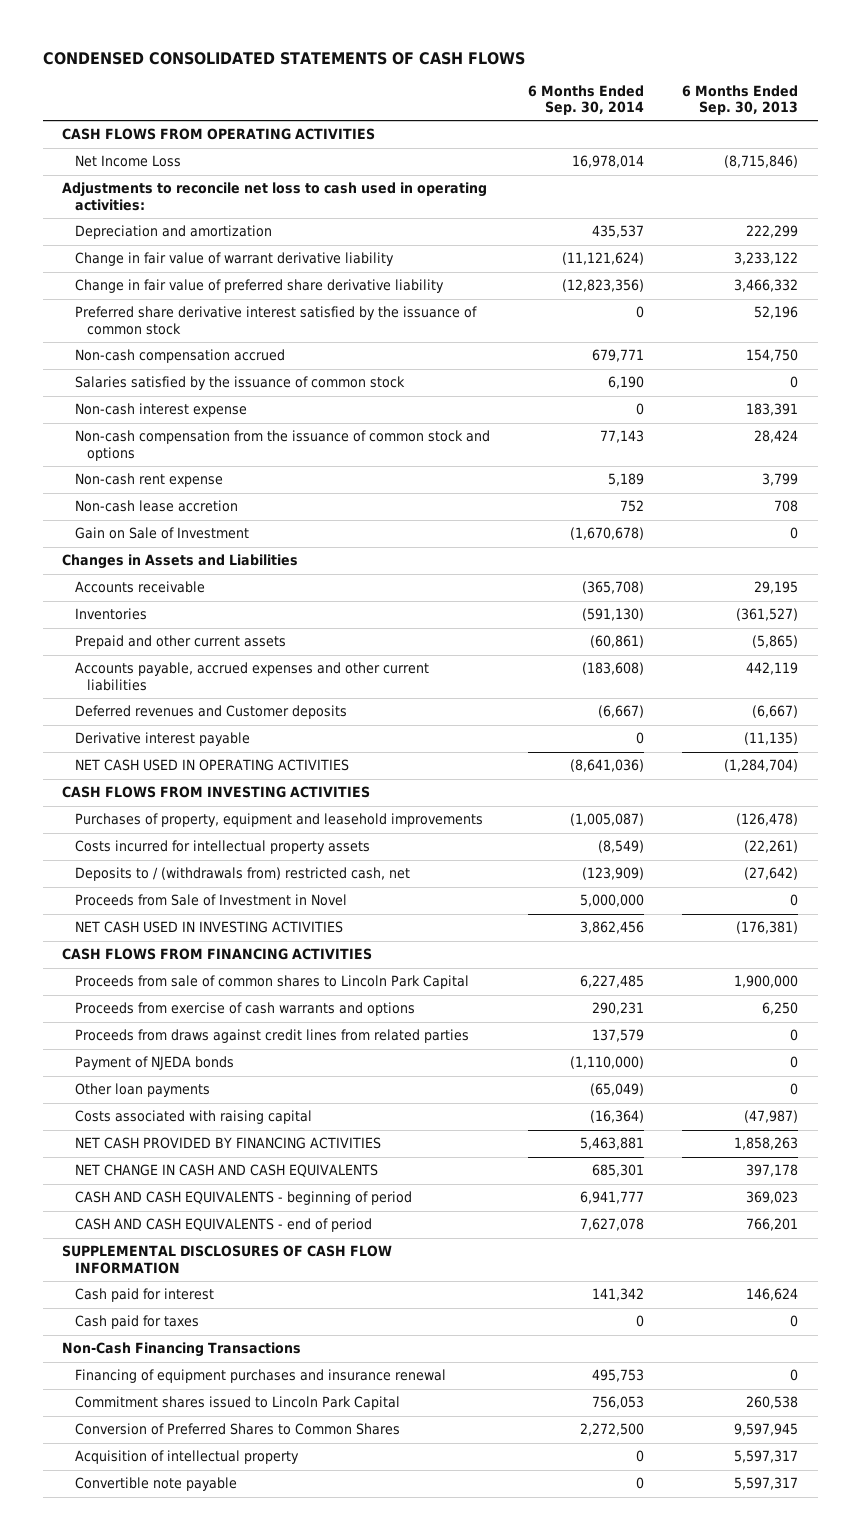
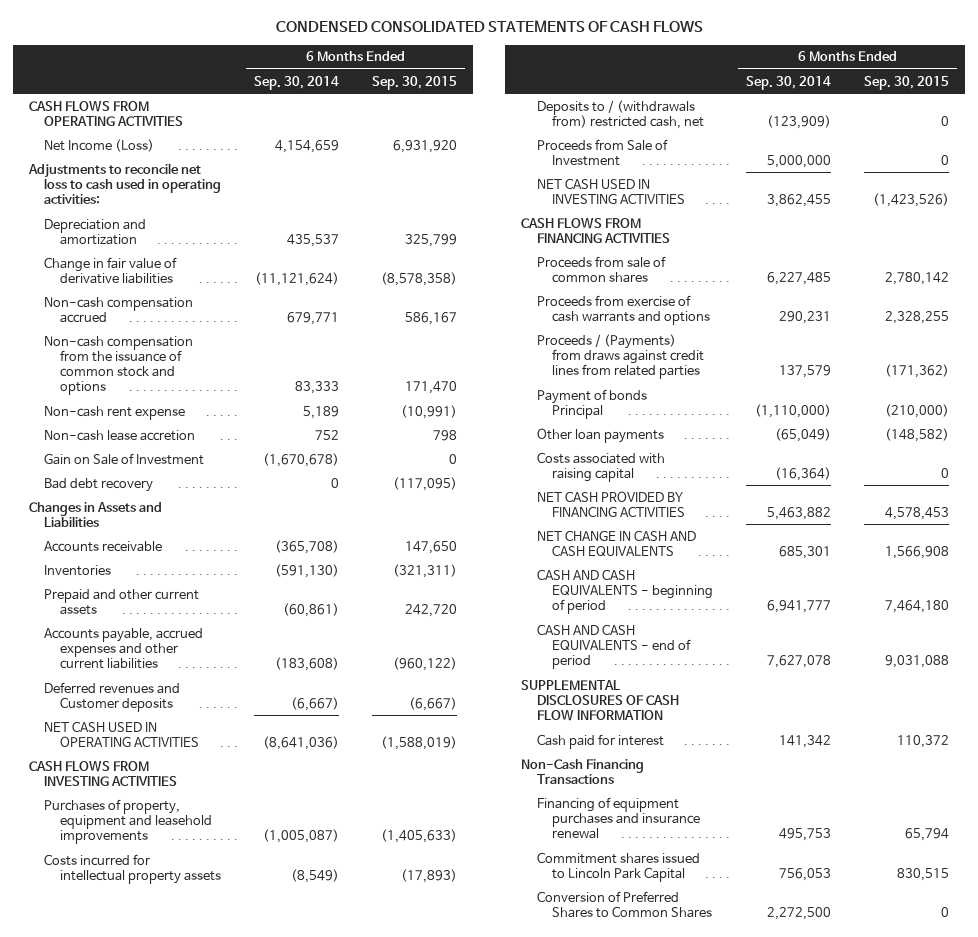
- | 6 Months Ended Sep. 30, 2014 | 6 Months Ended Sep. 30, 2013
+ | 6 Months Ended Sep. 30, 2014 | 6 Months Ended Sep. 30, 2015
- Net Income Loss | 16,978,014 | (8,715,846)
+ Net Income (Loss) | 4,154,659 | 6,931,920
- Change in fair value of warrant derivative liability | (11,121,624) | 3,233,122
- Change in fair value of preferred share derivative liability | (12,823,356) | 3,466,332
- Preferred share derivative interest satisfied by the issuance of common stock | 0 | 52,196
+ Change in fair value of derivative liabilities | (11,121,624) | (8,578,358)
- Salaries satisfied by the issuance of common stock | 6,190 | 0
- Non-cash interest expense | 0 | 183,391
- Non-cash compensation from the issuance of common stock and options | 77,143 | 28,424
+ Non-cash compensation from the issuance of common stock and options | 83,333 | 171,470
+ Bad debt recovery | 0 | (117,095)
- Derivative interest payable | 0 | (11,135)
- Proceeds from Sale of Investment in Novel | 5,000,000 | 0
- NET CASH USED IN INVESTING ACTIVITIES | 3,862,456 | (176,381)
+ Proceeds from Sale of Investment | 5,000,000 | 0
+ NET CASH USED IN INVESTING ACTIVITIES | 3,862,455 | (1,423,526)
- Proceeds from sale of common shares to Lincoln Park Capital | 6,227,485 | 1,900,000
+ Proceeds from sale of common shares | 6,227,485 | 2,780,142
- Proceeds from draws against credit lines from related parties | 137,579 | 0
- Payment of NJEDA bonds | (1,110,000) | 0
+ Proceeds / (Payments) from draws against credit lines from related parties | 137,579 | (171,362)
+ Payment of bonds Principal | (1,110,000) | (210,000)
- NET CASH PROVIDED BY FINANCING ACTIVITIES | 5,463,881 | 1,858,263
+ NET CASH PROVIDED BY FINANCING ACTIVITIES | 5,463,882 | 4,578,453
- Cash paid for taxes | 0 | 0
- Acquisition of intellectual property | 0 | 5,597,317
- Convertible note payable | 0 | 5,597,317

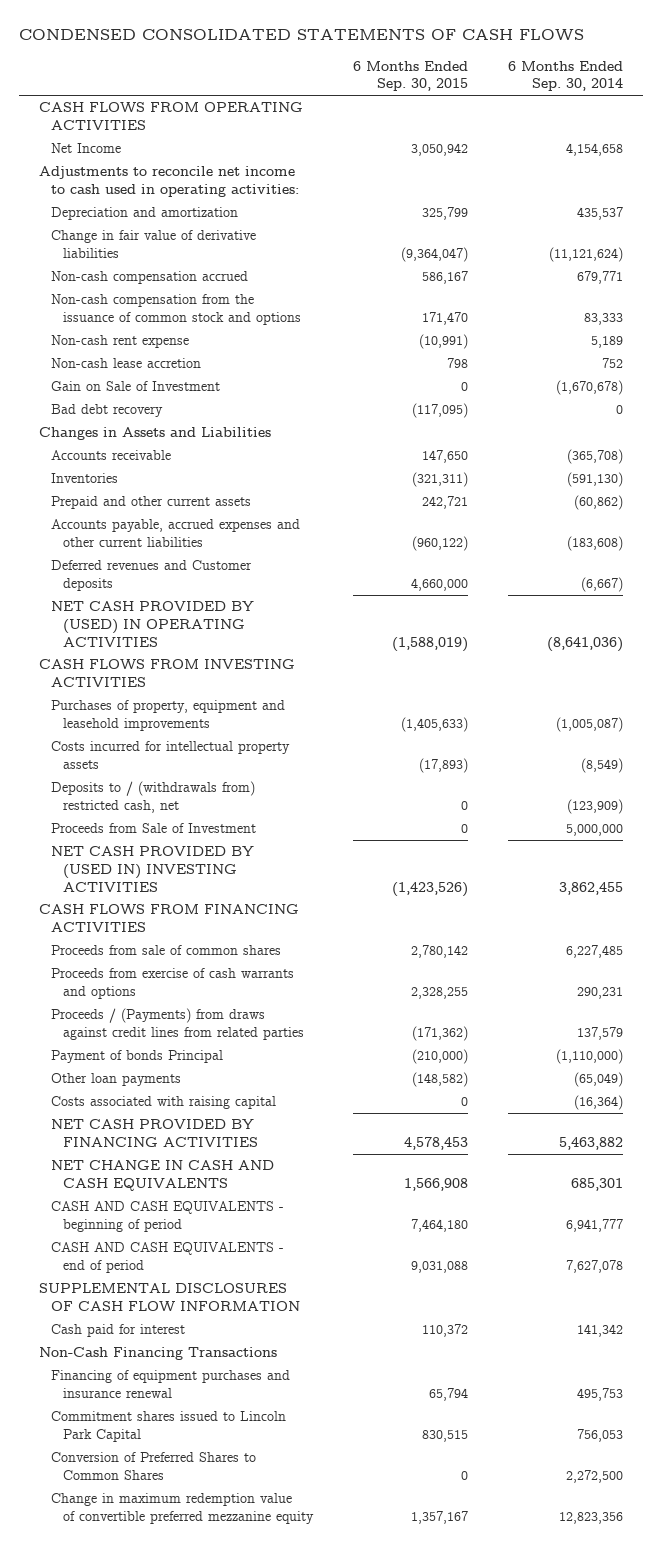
- | 6 Months Ended Sep. 30, 2014 | 6 Months Ended Sep. 30, 2015
+ | 6 Months Ended Sep. 30, 2015 | 6 Months Ended Sep. 30, 2014
- Net Income (Loss) | 4,154,659 | 6,931,920
- Adjustments to reconcile net loss to cash used in operating activities:
+ Net Income | 3,050,942 | 4,154,658
+ Adjustments to reconcile net income to cash used in operating activities:
- Change in fair value of derivative liabilities | (11,121,624) | (8,578,358)
+ Change in fair value of derivative liabilities | (9,364,047) | (11,121,624)
- Prepaid and other current assets | (60,861) | 242,720
+ Prepaid and other current assets | 242,721 | (60,862)
- Deferred revenues and Customer deposits | (6,667) | (6,667)
- NET CASH USED IN OPERATING ACTIVITIES | (8,641,036) | (1,588,019)
+ Deferred revenues and Customer deposits | 4,660,000 | (6,667)
+ NET CASH PROVIDED BY (USED) IN OPERATING ACTIVITIES | (1,588,019) | (8,641,036)
- NET CASH USED IN INVESTING ACTIVITIES | 3,862,455 | (1,423,526)
+ NET CASH PROVIDED BY (USED IN) INVESTING ACTIVITIES | (1,423,526) | 3,862,455
+ Change in maximum redemption value of convertible preferred mezzanine equity | 1,357,167 | 12,823,356

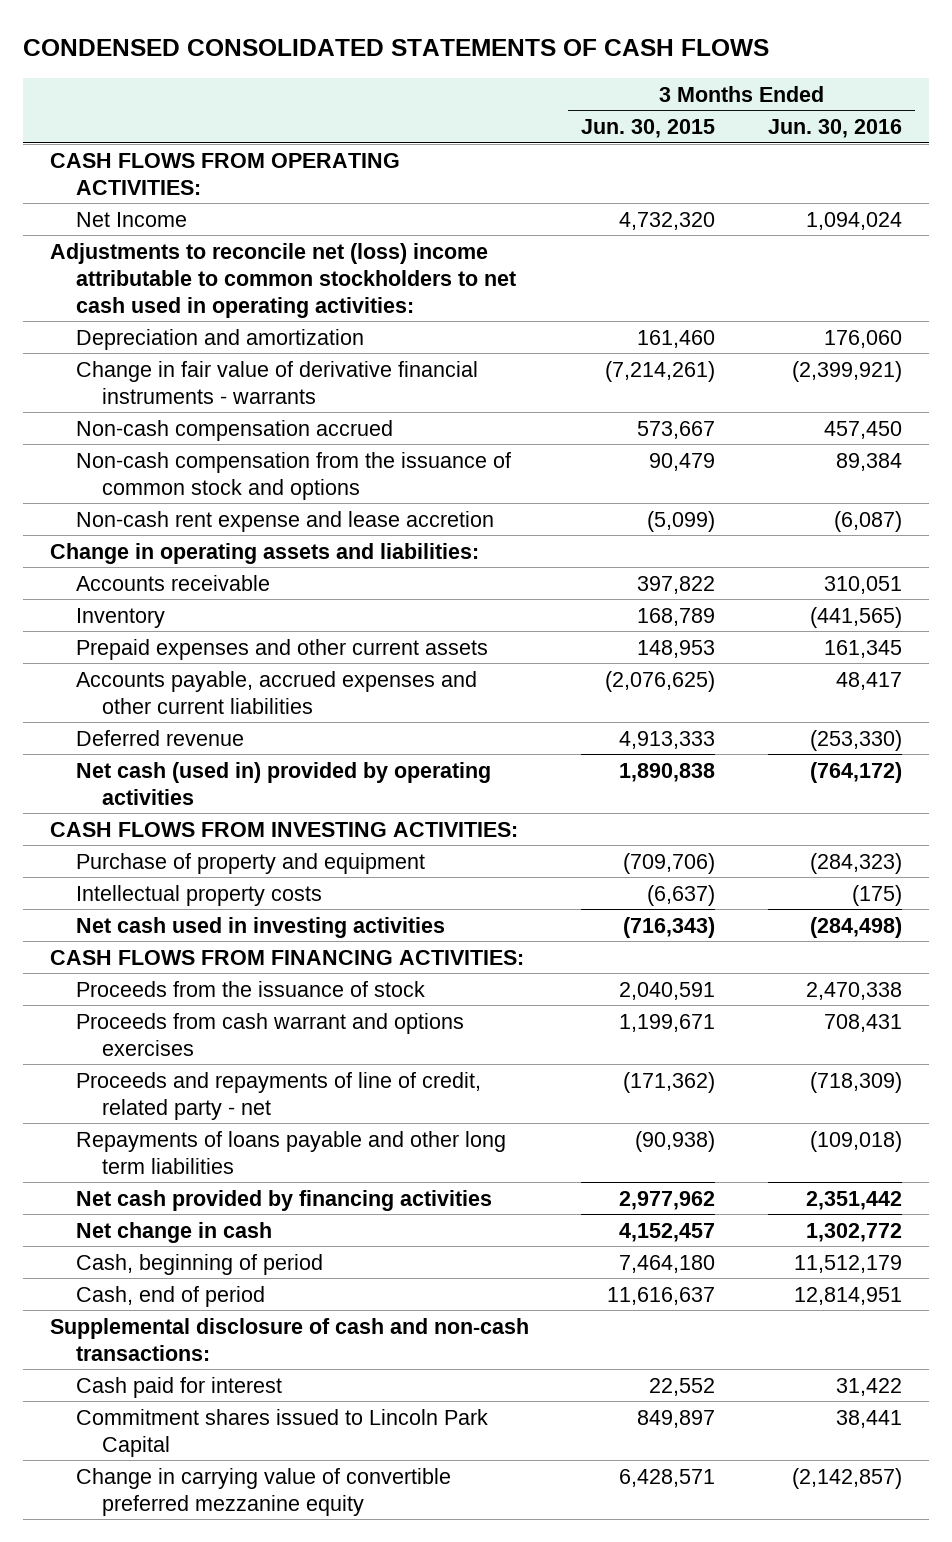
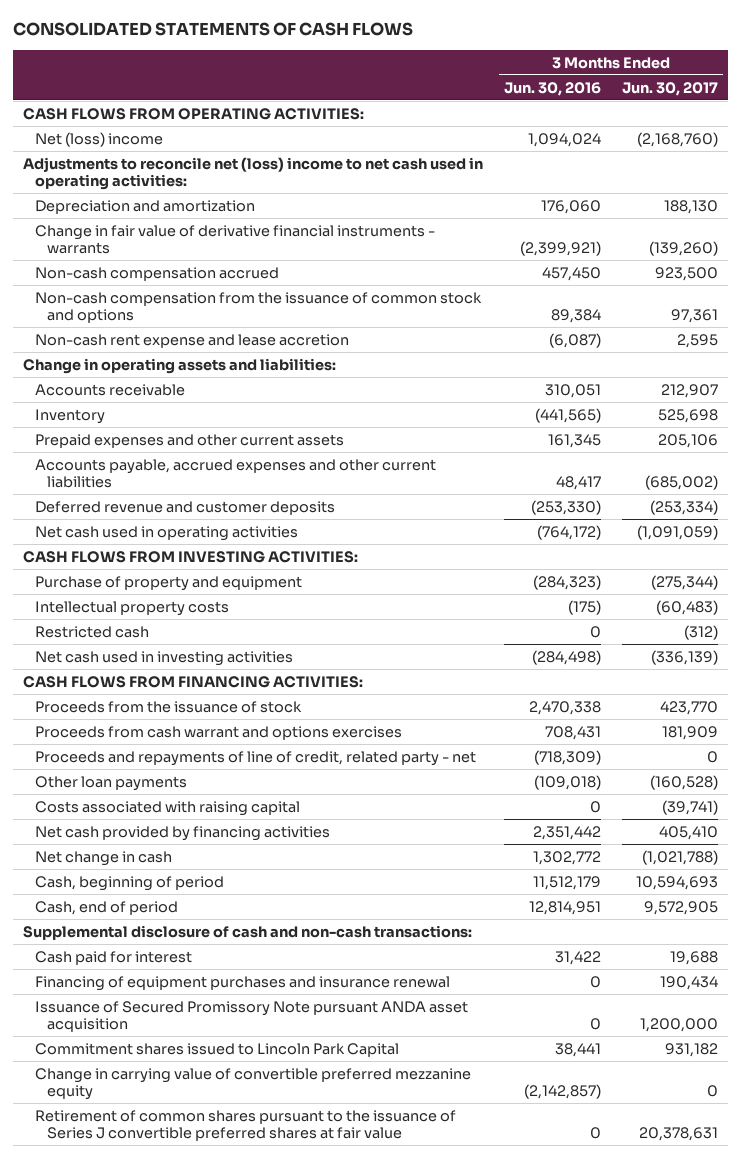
- CONDENSED CONSOLIDATED STATEMENTS OF CASH FLOWS
+ CONSOLIDATED STATEMENTS OF CASH FLOWS
- | 3 Months Ended Jun. 30, 2015 | 3 Months Ended Jun. 30, 2016
+ | 3 Months Ended Jun. 30, 2016 | 3 Months Ended Jun. 30, 2017
- Net Income | 4,732,320 | 1,094,024
- Adjustments to reconcile net (loss) income attributable to common stockholders to net cash used in operating activities:
+ Net (loss) income | 1,094,024 | (2,168,760)
+ Adjustments to reconcile net (loss) income to net cash used in operating activities:
- Deferred revenue | 4,913,333 | (253,330)
- Net cash (used in) provided by operating activities | 1,890,838 | (764,172)
+ Deferred revenue and customer deposits | (253,330) | (253,334)
+ Net cash used in operating activities | (764,172) | (1,091,059)
+ Restricted cash | 0 | (312)
- Repayments of loans payable and other long term liabilities | (90,938) | (109,018)
+ Other loan payments | (109,018) | (160,528)
+ Costs associated with raising capital | 0 | (39,741)
+ Financing of equipment purchases and insurance renewal | 0 | 190,434
+ Issuance of Secured Promissory Note pursuant ANDA asset acquisition | 0 | 1,200,000
+ Retirement of common shares pursuant to the issuance of Series J convertible preferred shares at fair value | 0 | 20,378,631

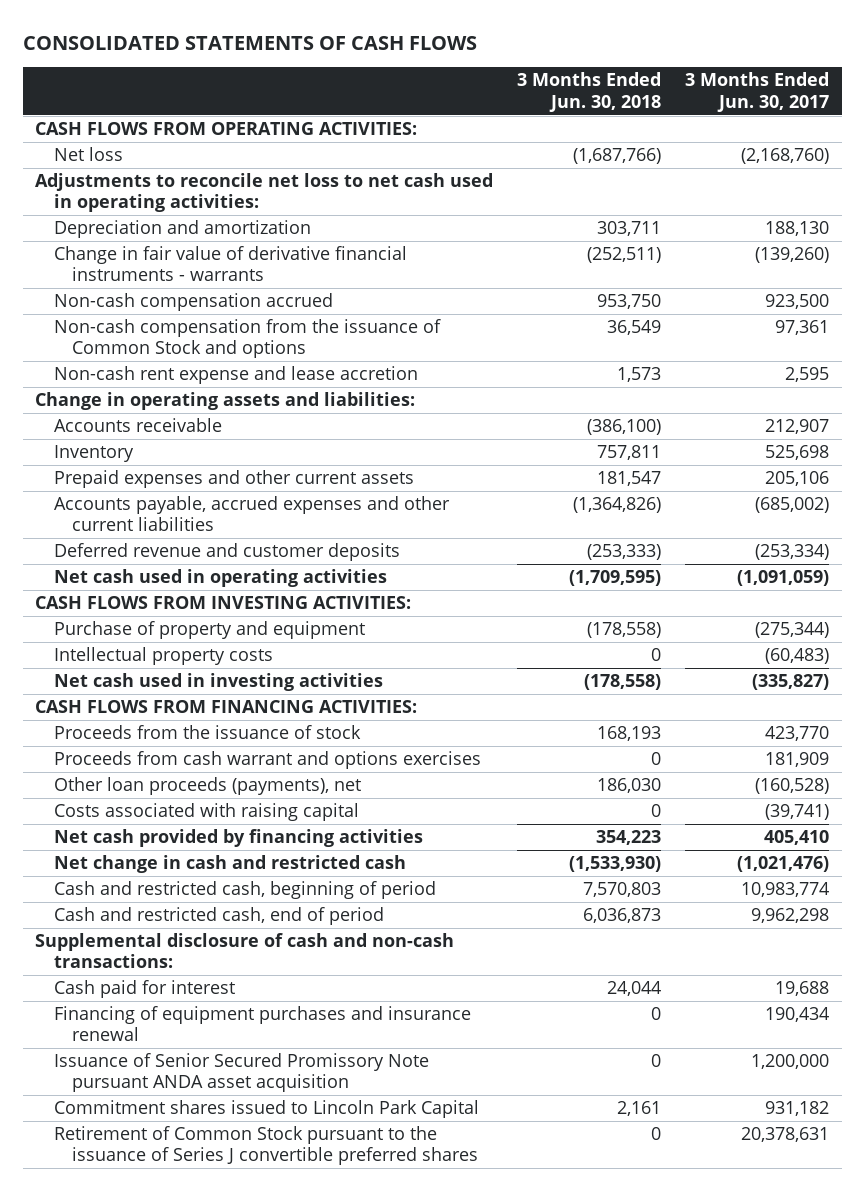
- | 3 Months Ended Jun. 30, 2016 | 3 Months Ended Jun. 30, 2017
+ | 3 Months Ended Jun. 30, 2018 | 3 Months Ended Jun. 30, 2017
- Net (loss) income | 1,094,024 | (2,168,760)
- Adjustments to reconcile net (loss) income to net cash used in operating activities:
+ Net loss | (1,687,766) | (2,168,760)
+ Adjustments to reconcile net loss to net cash used in operating activities:
- Non-cash compensation from the issuance of common stock and options | 89,384 | 97,361
+ Non-cash compensation from the issuance of Common Stock and options | 36,549 | 97,361
- Restricted cash | 0 | (312)
- Net cash used in investing activities | (284,498) | (336,139)
+ Net cash used in investing activities | (178,558) | (335,827)
- Proceeds and repayments of line of credit, related party - net | (718,309) | 0
- Other loan payments | (109,018) | (160,528)
+ Other loan proceeds (payments), net | 186,030 | (160,528)
- Net change in cash | 1,302,772 | (1,021,788)
- Cash, beginning of period | 11,512,179 | 10,594,693
- Cash, end of period | 12,814,951 | 9,572,905
+ Net change in cash and restricted cash | (1,533,930) | (1,021,476)
+ Cash and restricted cash, beginning of period | 7,570,803 | 10,983,774
+ Cash and restricted cash, end of period | 6,036,873 | 9,962,298
- Issuance of Secured Promissory Note pursuant ANDA asset acquisition | 0 | 1,200,000
+ Issuance of Senior Secured Promissory Note pursuant ANDA asset acquisition | 0 | 1,200,000
- Change in carrying value of convertible preferred mezzanine equity | (2,142,857) | 0
- Retirement of common shares pursuant to the issuance of Series J convertible preferred shares at fair value | 0 | 20,378,631
+ Retirement of Common Stock pursuant to the issuance of Series J convertible preferred shares | 0 | 20,378,631

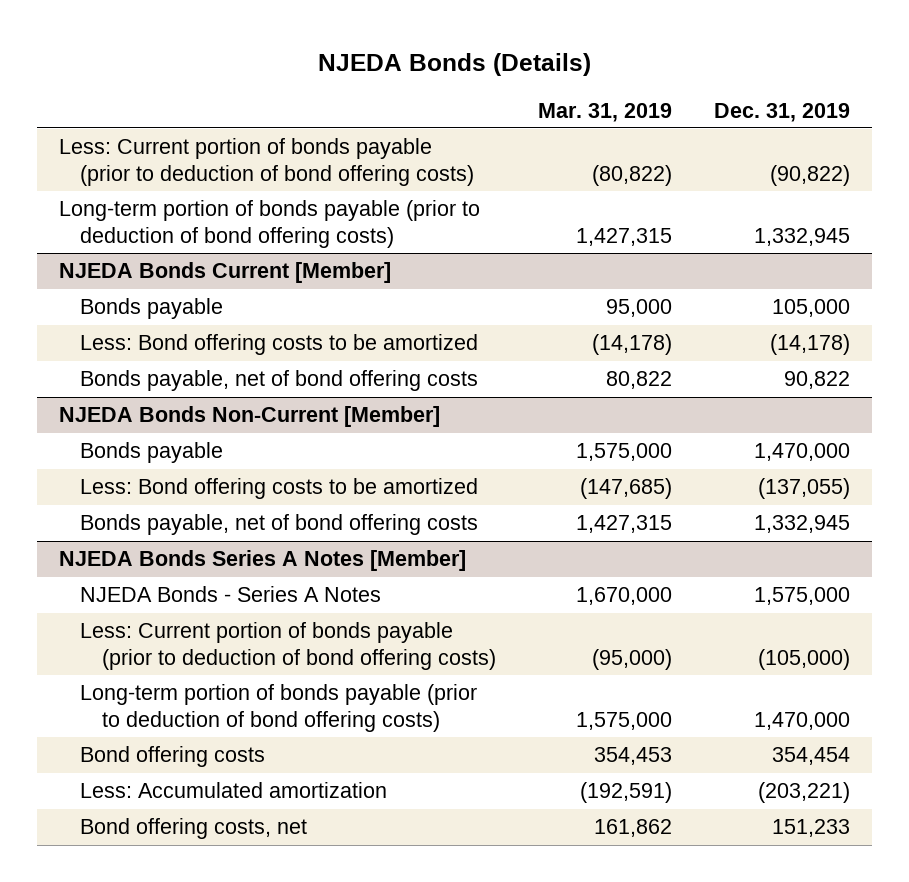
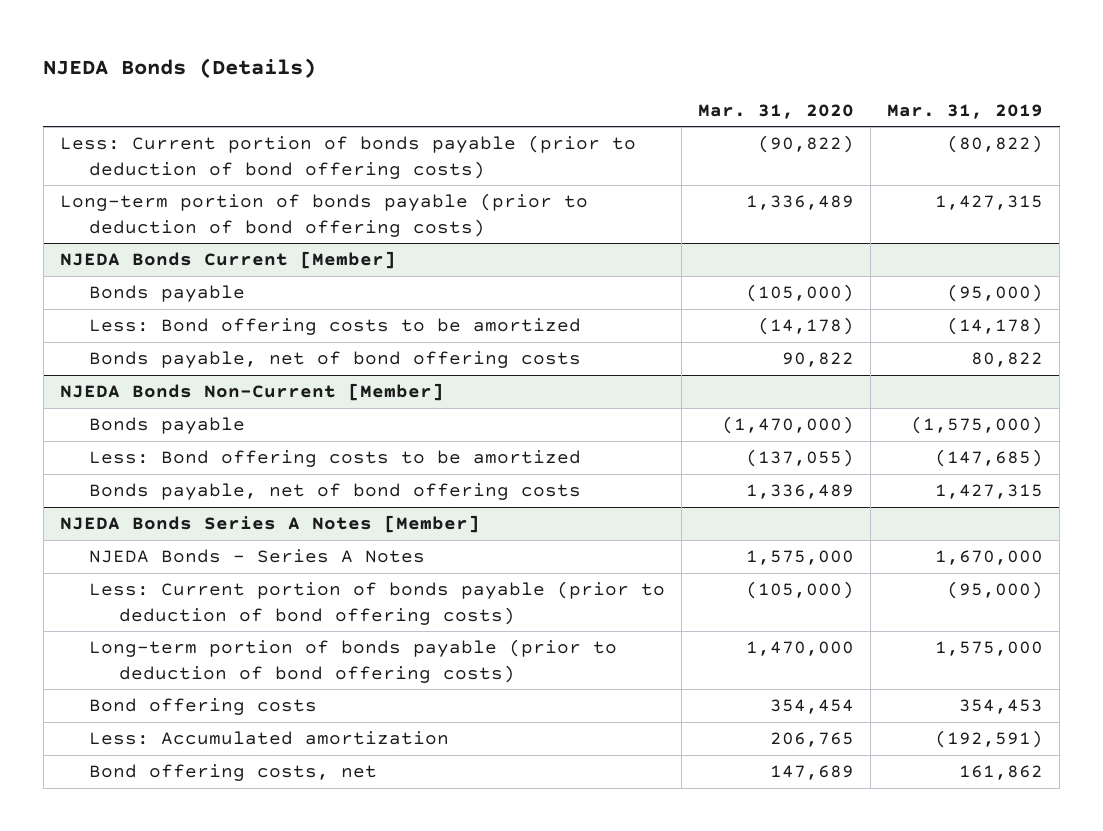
- | Mar. 31, 2019 | Dec. 31, 2019
+ | Mar. 31, 2020 | Mar. 31, 2019
@ NJEDA Bonds Current [Member]
- Bonds payable | 95,000 | 105,000
+ Bonds payable | (105,000) | (95,000)
@ NJEDA Bonds Non-Current [Member]
- Bonds payable | 1,575,000 | 1,470,000
+ Bonds payable | (1,470,000) | (1,575,000)

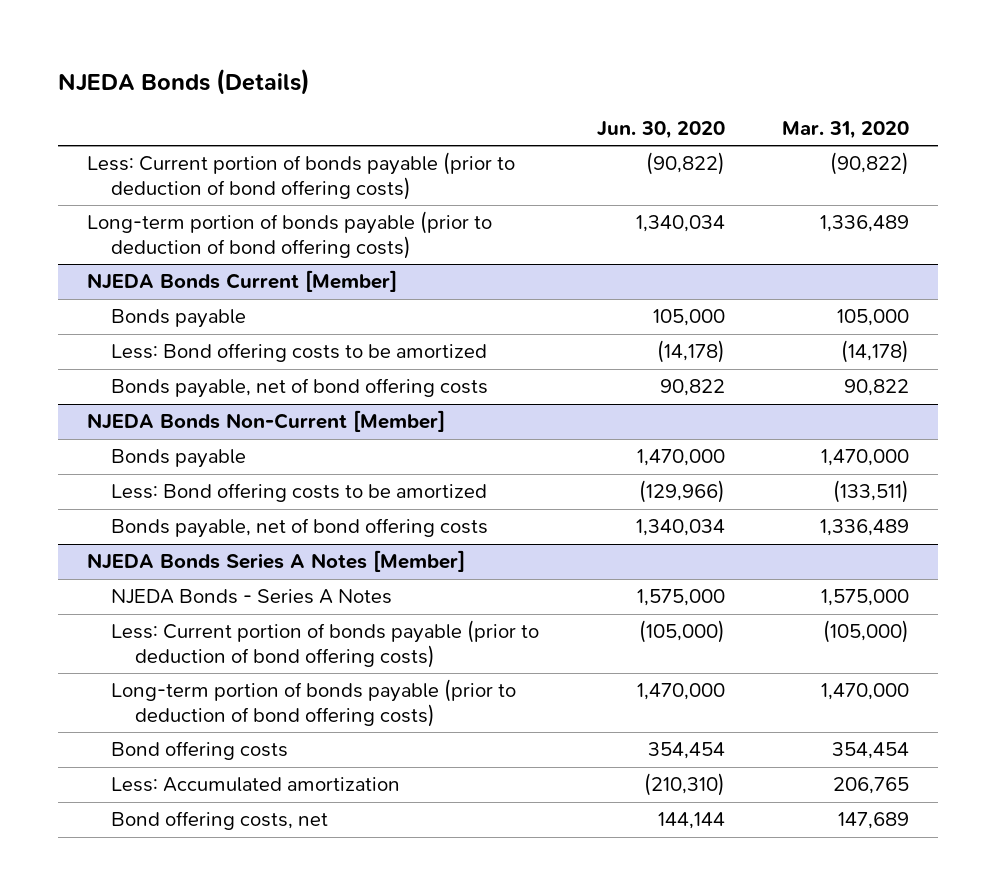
- | Mar. 31, 2020 | Mar. 31, 2019
+ | Jun. 30, 2020 | Mar. 31, 2020
@ NJEDA Bonds Current [Member]
- Bonds payable | (105,000) | (95,000)
+ Bonds payable | 105,000 | 105,000
@ NJEDA Bonds Non-Current [Member]
- Bonds payable | (1,470,000) | (1,575,000)
- Less: Bond offering costs to be amortized | (137,055) | (147,685)
+ Bonds payable | 1,470,000 | 1,470,000
+ Less: Bond offering costs to be amortized | (129,966) | (133,511)

